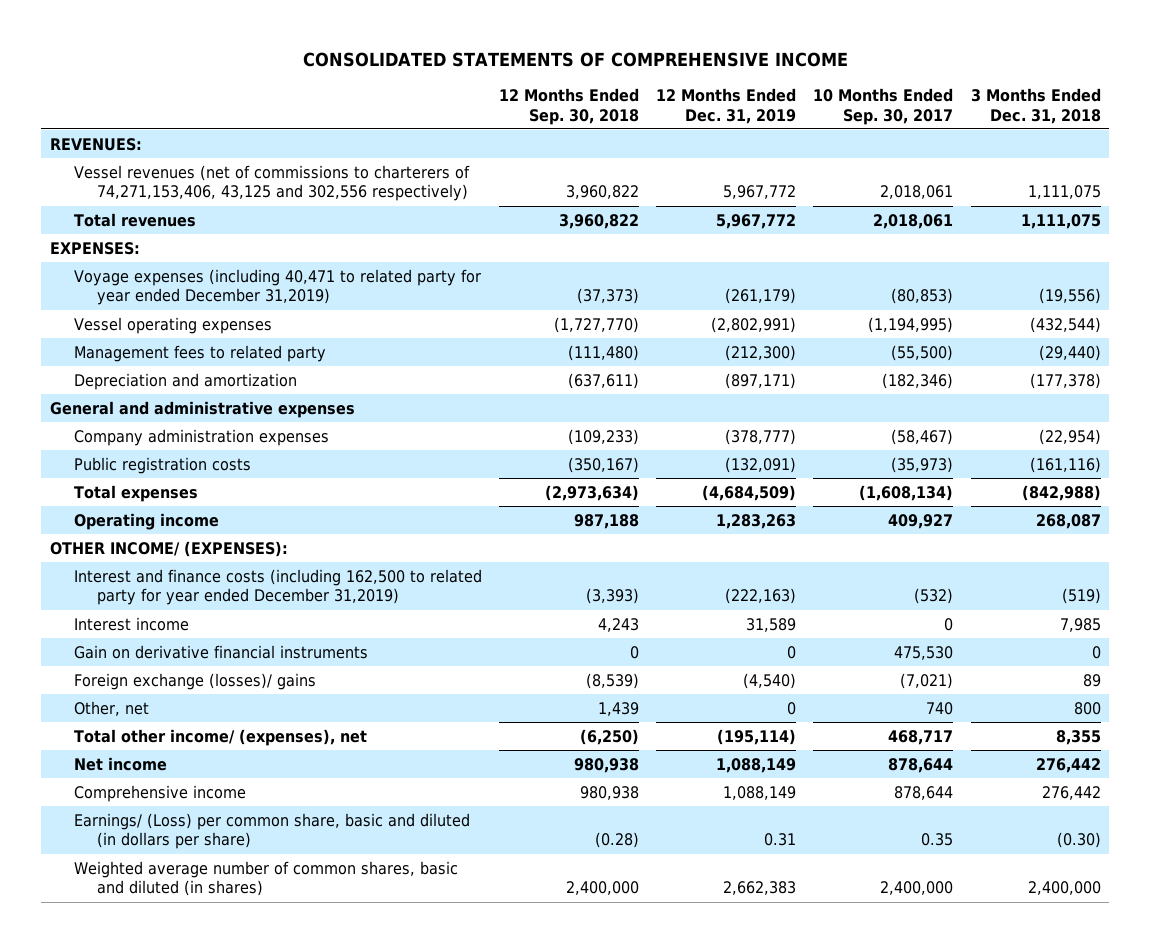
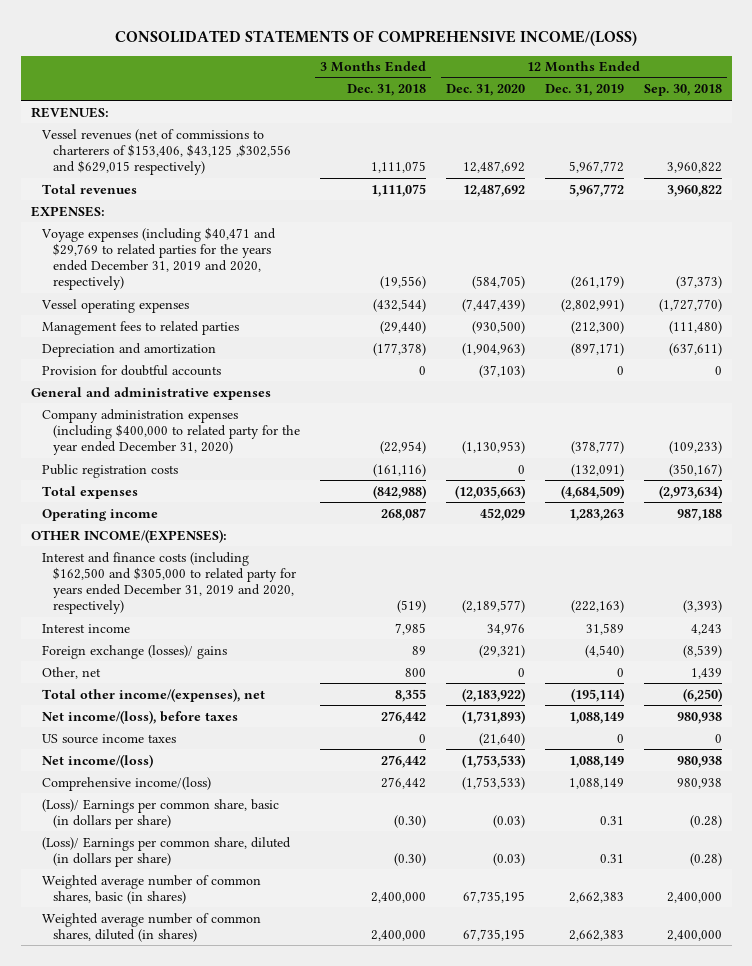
- CONSOLIDATED STATEMENTS OF COMPREHENSIVE INCOME
+ CONSOLIDATED STATEMENTS OF COMPREHENSIVE INCOME/(LOSS)
- | 12 Months Ended Sep. 30, 2018 | 12 Months Ended Dec. 31, 2019 | 10 Months Ended Sep. 30, 2017 | 3 Months Ended Dec. 31, 2018
+ | 3 Months Ended Dec. 31, 2018 | 12 Months Ended Dec. 31, 2020 | 12 Months Ended Dec. 31, 2019 | 12 Months Ended Sep. 30, 2018
- Vessel revenues (net of commissions to charterers of 74,271,153,406, 43,125 and 302,556 respectively) | 3,960,822 | 5,967,772 | 2,018,061 | 1,111,075
+ Vessel revenues (net of commissions to charterers of $153,406, $43,125 ,$302,556 and $629,015 respectively) | 1,111,075 | 12,487,692 | 5,967,772 | 3,960,822
- Voyage expenses (including 40,471 to related party for year ended December 31,2019) | (37,373) | (261,179) | (80,853) | (19,556)
+ Voyage expenses (including $40,471 and $29,769 to related parties for the years ended December 31, 2019 and 2020, respectively) | (19,556) | (584,705) | (261,179) | (37,373)
- Management fees to related party | (111,480) | (212,300) | (55,500) | (29,440)
+ Management fees to related parties | (29,440) | (930,500) | (212,300) | (111,480)
+ Provision for doubtful accounts | 0 | (37,103) | 0 | 0
- Company administration expenses | (109,233) | (378,777) | (58,467) | (22,954)
+ Company administration expenses (including $400,000 to related party for the year ended December 31, 2020) | (22,954) | (1,130,953) | (378,777) | (109,233)
- OTHER INCOME/ (EXPENSES):
- Interest and finance costs (including 162,500 to related party for year ended December 31,2019) | (3,393) | (222,163) | (532) | (519)
+ OTHER INCOME/(EXPENSES):
+ Interest and finance costs (including $162,500 and $305,000 to related party for years ended December 31, 2019 and 2020, respectively) | (519) | (2,189,577) | (222,163) | (3,393)
- Gain on derivative financial instruments | 0 | 0 | 475,530 | 0
- Total other income/ (expenses), net | (6,250) | (195,114) | 468,717 | 8,355
- Net income | 980,938 | 1,088,149 | 878,644 | 276,442
- Comprehensive income | 980,938 | 1,088,149 | 878,644 | 276,442
- Earnings/ (Loss) per common share, basic and diluted (in dollars per share) | (0.28) | 0.31 | 0.35 | (0.30)
- Weighted average number of common shares, basic and diluted (in shares) | 2,400,000 | 2,662,383 | 2,400,000 | 2,400,000
+ Total other income/(expenses), net | 8,355 | (2,183,922) | (195,114) | (6,250)
+ Net income/(loss), before taxes | 276,442 | (1,731,893) | 1,088,149 | 980,938
+ US source income taxes | 0 | (21,640) | 0 | 0
+ Net income/(loss) | 276,442 | (1,753,533) | 1,088,149 | 980,938
+ Comprehensive income/(loss) | 276,442 | (1,753,533) | 1,088,149 | 980,938
+ (Loss)/ Earnings per common share, basic (in dollars per share) | (0.30) | (0.03) | 0.31 | (0.28)
+ (Loss)/ Earnings per common share, diluted (in dollars per share) | (0.30) | (0.03) | 0.31 | (0.28)
+ Weighted average number of common shares, basic (in shares) | 2,400,000 | 67,735,195 | 2,662,383 | 2,400,000
+ Weighted average number of common shares, diluted (in shares) | 2,400,000 | 67,735,195 | 2,662,383 | 2,400,000

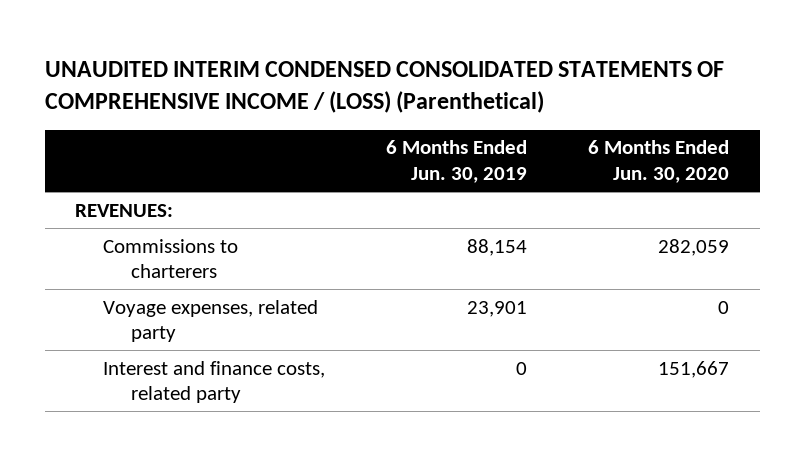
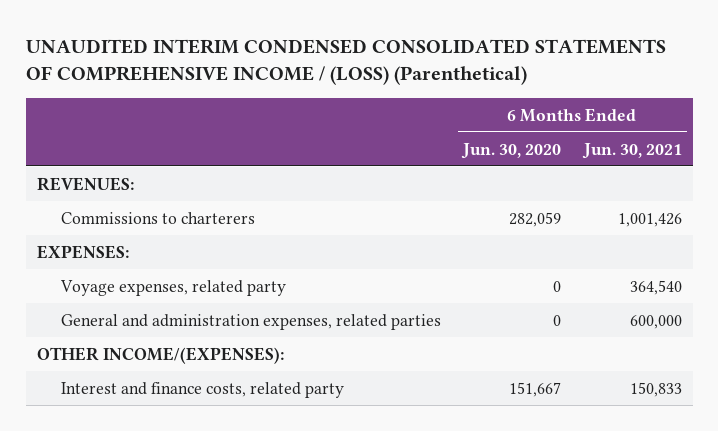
- | 6 Months Ended Jun. 30, 2019 | 6 Months Ended Jun. 30, 2020
+ | 6 Months Ended Jun. 30, 2020 | 6 Months Ended Jun. 30, 2021
+ EXPENSES:
+ General and administration expenses, related parties | 0 | 600,000
+ OTHER INCOME/(EXPENSES):

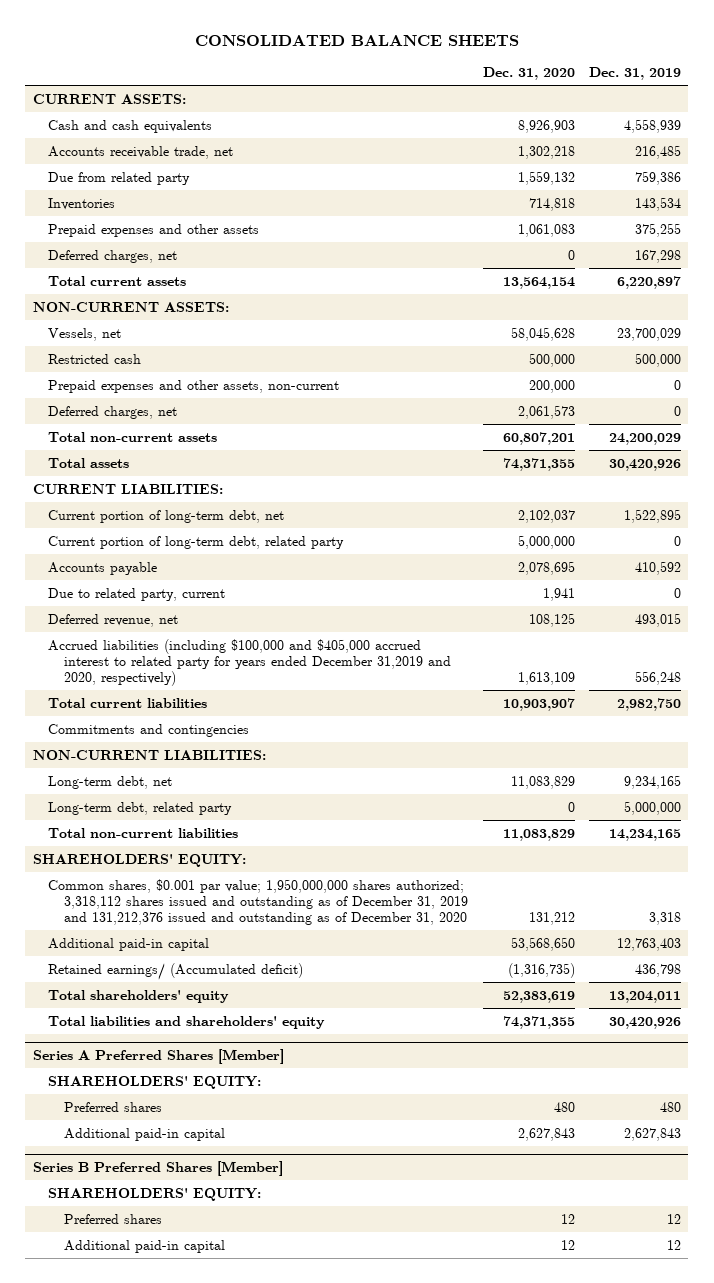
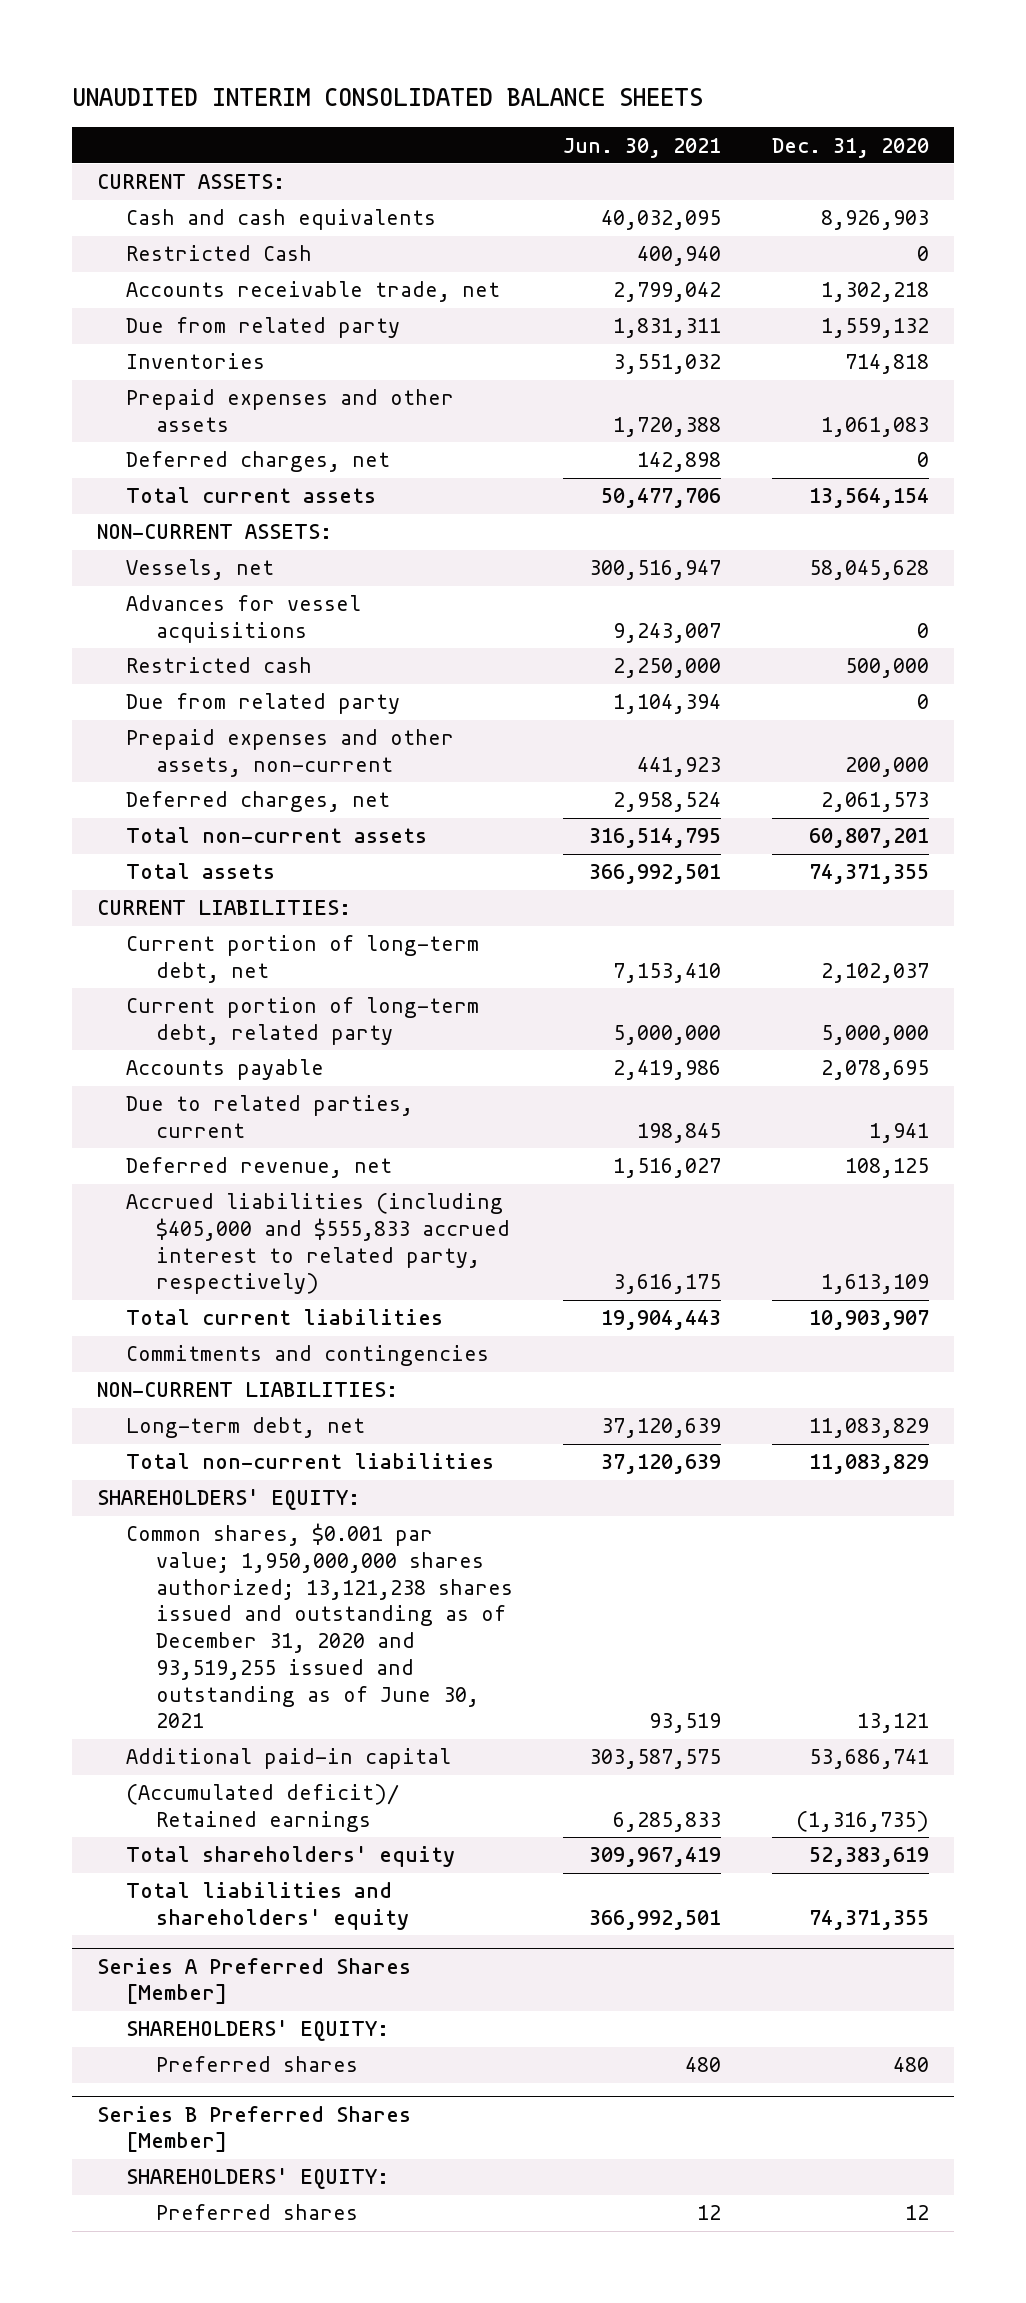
- CONSOLIDATED BALANCE SHEETS
+ UNAUDITED INTERIM CONSOLIDATED BALANCE SHEETS
- | Dec. 31, 2020 | Dec. 31, 2019
+ | Jun. 30, 2021 | Dec. 31, 2020
+ Restricted Cash | 400,940 | 0
+ Advances for vessel acquisitions | 9,243,007 | 0
+ Due from related party | 1,104,394 | 0
- Due to related party, current | 1,941 | 0
+ Due to related parties, current | 198,845 | 1,941
- Accrued liabilities (including $100,000 and $405,000 accrued interest to related party for years ended December 31,2019 and 2020, respectively) | 1,613,109 | 556,248
+ Accrued liabilities (including $405,000 and $555,833 accrued interest to related party, respectively) | 3,616,175 | 1,613,109
- Long-term debt, related party | 0 | 5,000,000
- Common shares, $0.001 par value; 1,950,000,000 shares authorized; 3,318,112 shares issued and outstanding as of December 31, 2019 and 131,212,376 issued and outstanding as of December 31, 2020 | 131,212 | 3,318
- Additional paid-in capital | 53,568,650 | 12,763,403
- Retained earnings/ (Accumulated deficit) | (1,316,735) | 436,798
+ Common shares, $0.001 par value; 1,950,000,000 shares authorized; 13,121,238 shares issued and outstanding as of December 31, 2020 and 93,519,255 issued and outstanding as of June 30, 2021 | 93,519 | 13,121
+ Additional paid-in capital | 303,587,575 | 53,686,741
+ (Accumulated deficit)/ Retained earnings | 6,285,833 | (1,316,735)
@ Series A Preferred Shares [Member]
- Additional paid-in capital | 2,627,843 | 2,627,843
@ Series B Preferred Shares [Member]
- Additional paid-in capital | 12 | 12

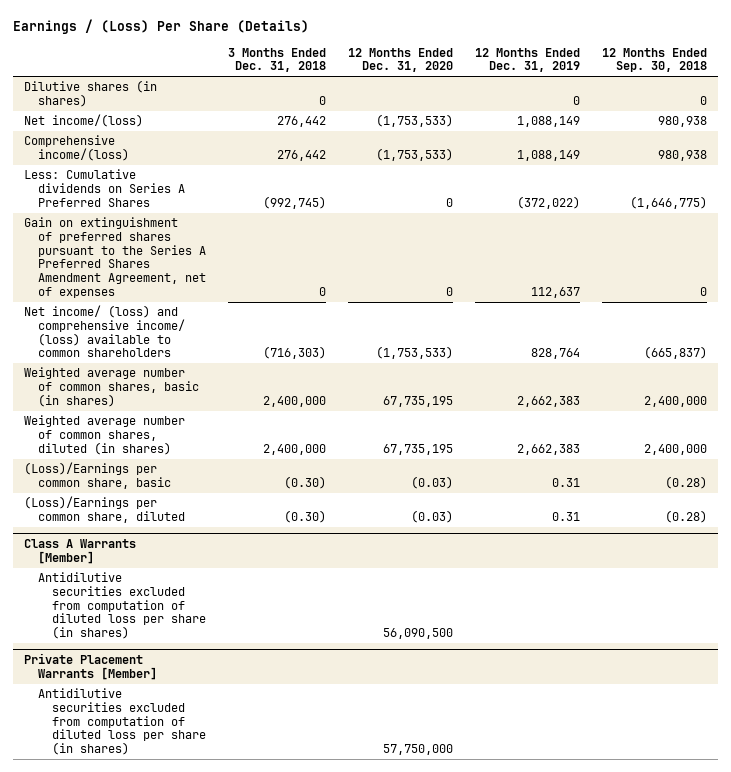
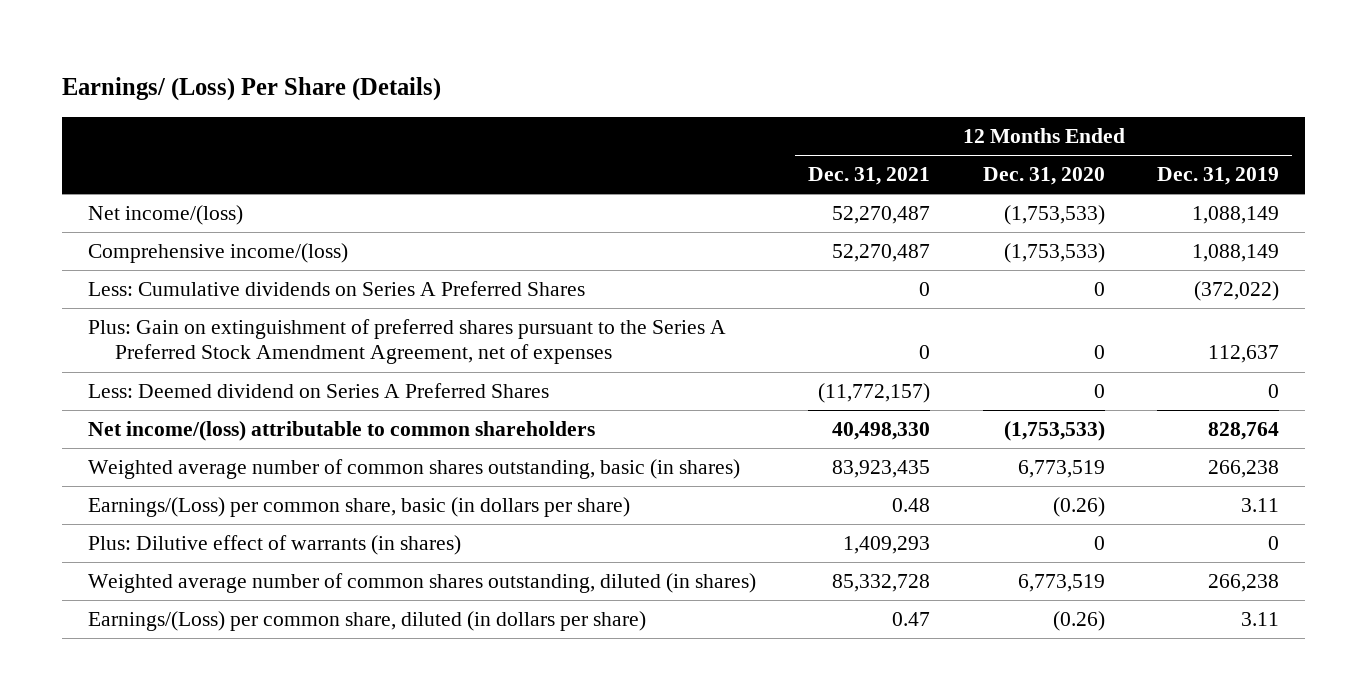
- Earnings / (Loss) Per Share (Details)
+ Earnings/ (Loss) Per Share (Details)
- | 3 Months Ended Dec. 31, 2018 | 12 Months Ended Dec. 31, 2020 | 12 Months Ended Dec. 31, 2019 | 12 Months Ended Sep. 30, 2018
+ | 12 Months Ended Dec. 31, 2021 | 12 Months Ended Dec. 31, 2020 | 12 Months Ended Dec. 31, 2019
- Dilutive shares (in shares) | 0 | | 0 | 0
- Gain on extinguishment of preferred shares pursuant to the Series A Preferred Shares Amendment Agreement, net of expenses | 0 | 0 | 112,637 | 0
- Net income/ (loss) and comprehensive income/ (loss) available to common shareholders | (716,303) | (1,753,533) | 828,764 | (665,837)
- Weighted average number of common shares, basic (in shares) | 2,400,000 | 67,735,195 | 2,662,383 | 2,400,000
- Weighted average number of common shares, diluted (in shares) | 2,400,000 | 67,735,195 | 2,662,383 | 2,400,000
- (Loss)/Earnings per common share, basic | (0.30) | (0.03) | 0.31 | (0.28)
- (Loss)/Earnings per common share, diluted | (0.30) | (0.03) | 0.31 | (0.28)
- Class A Warrants [Member]
- Antidilutive securities excluded from computation of diluted loss per share (in shares) | | 56,090,500 | |
- Private Placement Warrants [Member]
- Antidilutive securities excluded from computation of diluted loss per share (in shares) | | 57,750,000 | |
+ Plus: Gain on extinguishment of preferred shares pursuant to the Series A Preferred Stock Amendment Agreement, net of expenses | 0 | 0 | 112,637
+ Less: Deemed dividend on Series A Preferred Shares | (11,772,157) | 0 | 0
+ Net income/(loss) attributable to common shareholders | 40,498,330 | (1,753,533) | 828,764
+ Weighted average number of common shares outstanding, basic (in shares) | 83,923,435 | 6,773,519 | 266,238
+ Earnings/(Loss) per common share, basic (in dollars per share) | 0.48 | (0.26) | 3.11
+ Plus: Dilutive effect of warrants (in shares) | 1,409,293 | 0 | 0
+ Weighted average number of common shares outstanding, diluted (in shares) | 85,332,728 | 6,773,519 | 266,238
+ Earnings/(Loss) per common share, diluted (in dollars per share) | 0.47 | (0.26) | 3.11

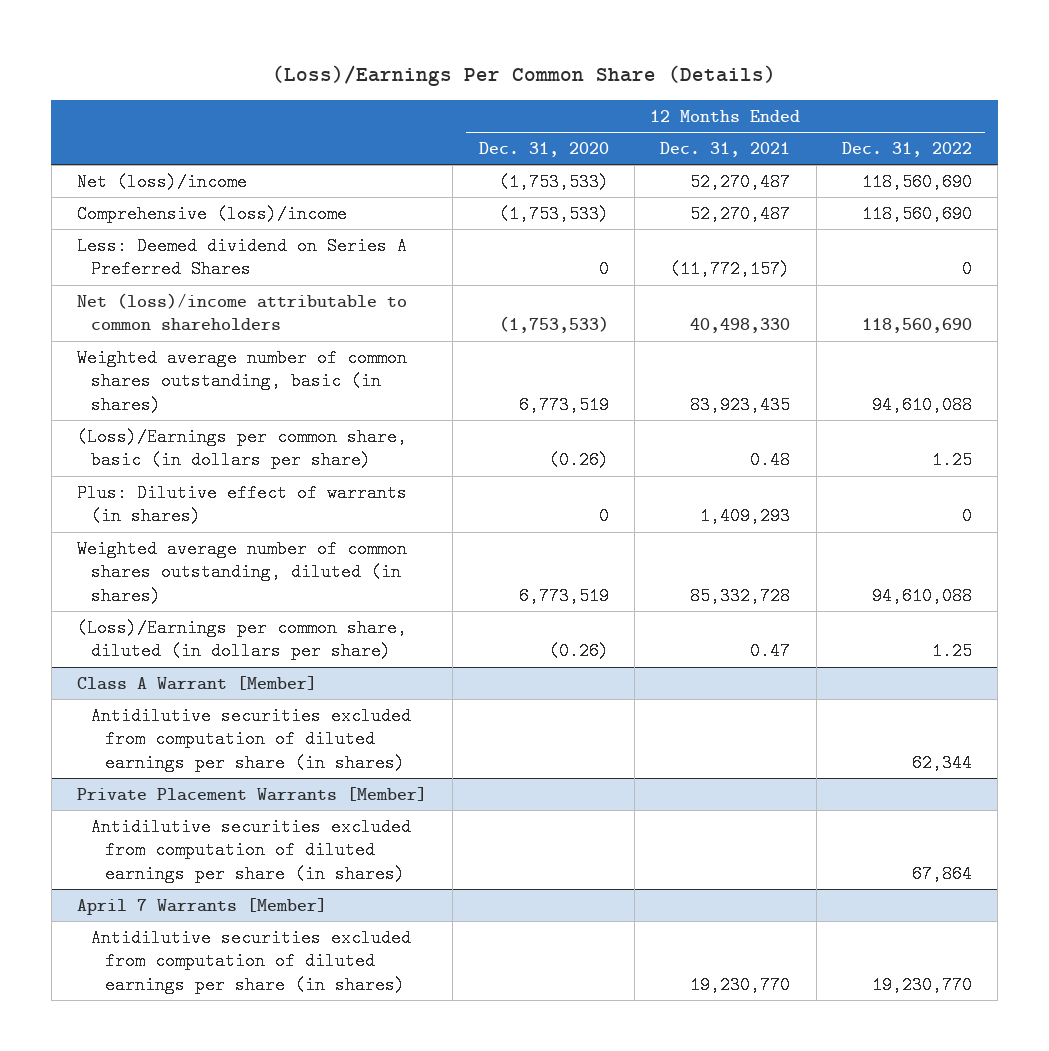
- Earnings/ (Loss) Per Share (Details)
+ (Loss)/Earnings Per Common Share (Details)
- | 12 Months Ended Dec. 31, 2021 | 12 Months Ended Dec. 31, 2020 | 12 Months Ended Dec. 31, 2019
+ | 12 Months Ended Dec. 31, 2020 | 12 Months Ended Dec. 31, 2021 | 12 Months Ended Dec. 31, 2022
- Net income/(loss) | 52,270,487 | (1,753,533) | 1,088,149
- Comprehensive income/(loss) | 52,270,487 | (1,753,533) | 1,088,149
- Less: Cumulative dividends on Series A Preferred Shares | 0 | 0 | (372,022)
- Plus: Gain on extinguishment of preferred shares pursuant to the Series A Preferred Stock Amendment Agreement, net of expenses | 0 | 0 | 112,637
+ Net (loss)/income | (1,753,533) | 52,270,487 | 118,560,690
+ Comprehensive (loss)/income | (1,753,533) | 52,270,487 | 118,560,690
- Net income/(loss) attributable to common shareholders | 40,498,330 | (1,753,533) | 828,764
+ Net (loss)/income attributable to common shareholders | (1,753,533) | 40,498,330 | 118,560,690
- Earnings/(Loss) per common share, basic (in dollars per share) | 0.48 | (0.26) | 3.11
+ (Loss)/Earnings per common share, basic (in dollars per share) | (0.26) | 0.48 | 1.25
- Earnings/(Loss) per common share, diluted (in dollars per share) | 0.47 | (0.26) | 3.11
+ (Loss)/Earnings per common share, diluted (in dollars per share) | (0.26) | 0.47 | 1.25
+ Class A Warrant [Member]
+ Antidilutive securities excluded from computation of diluted earnings per share (in shares) | | | 62,344
+ Private Placement Warrants [Member]
+ Antidilutive securities excluded from computation of diluted earnings per share (in shares) | | | 67,864
+ April 7 Warrants [Member]
+ Antidilutive securities excluded from computation of diluted earnings per share (in shares) | | 19,230,770 | 19,230,770

